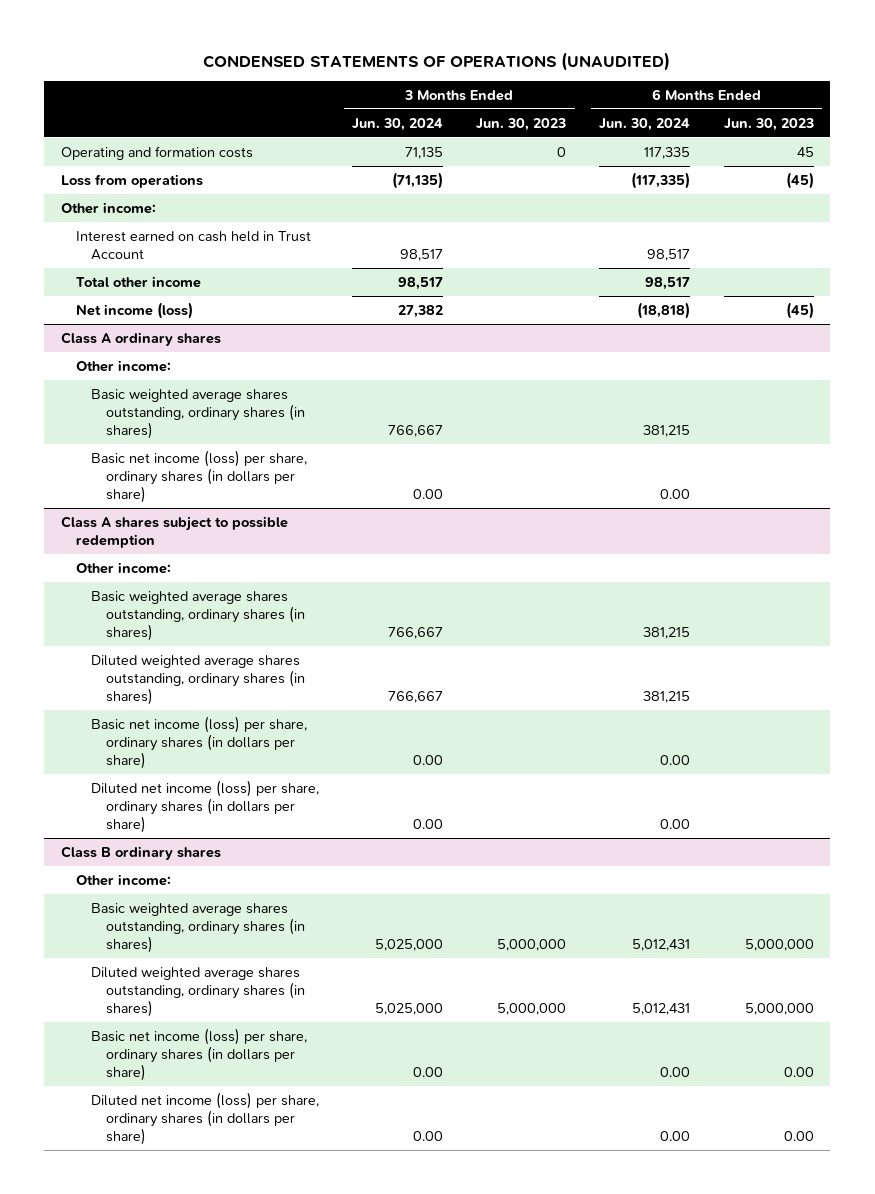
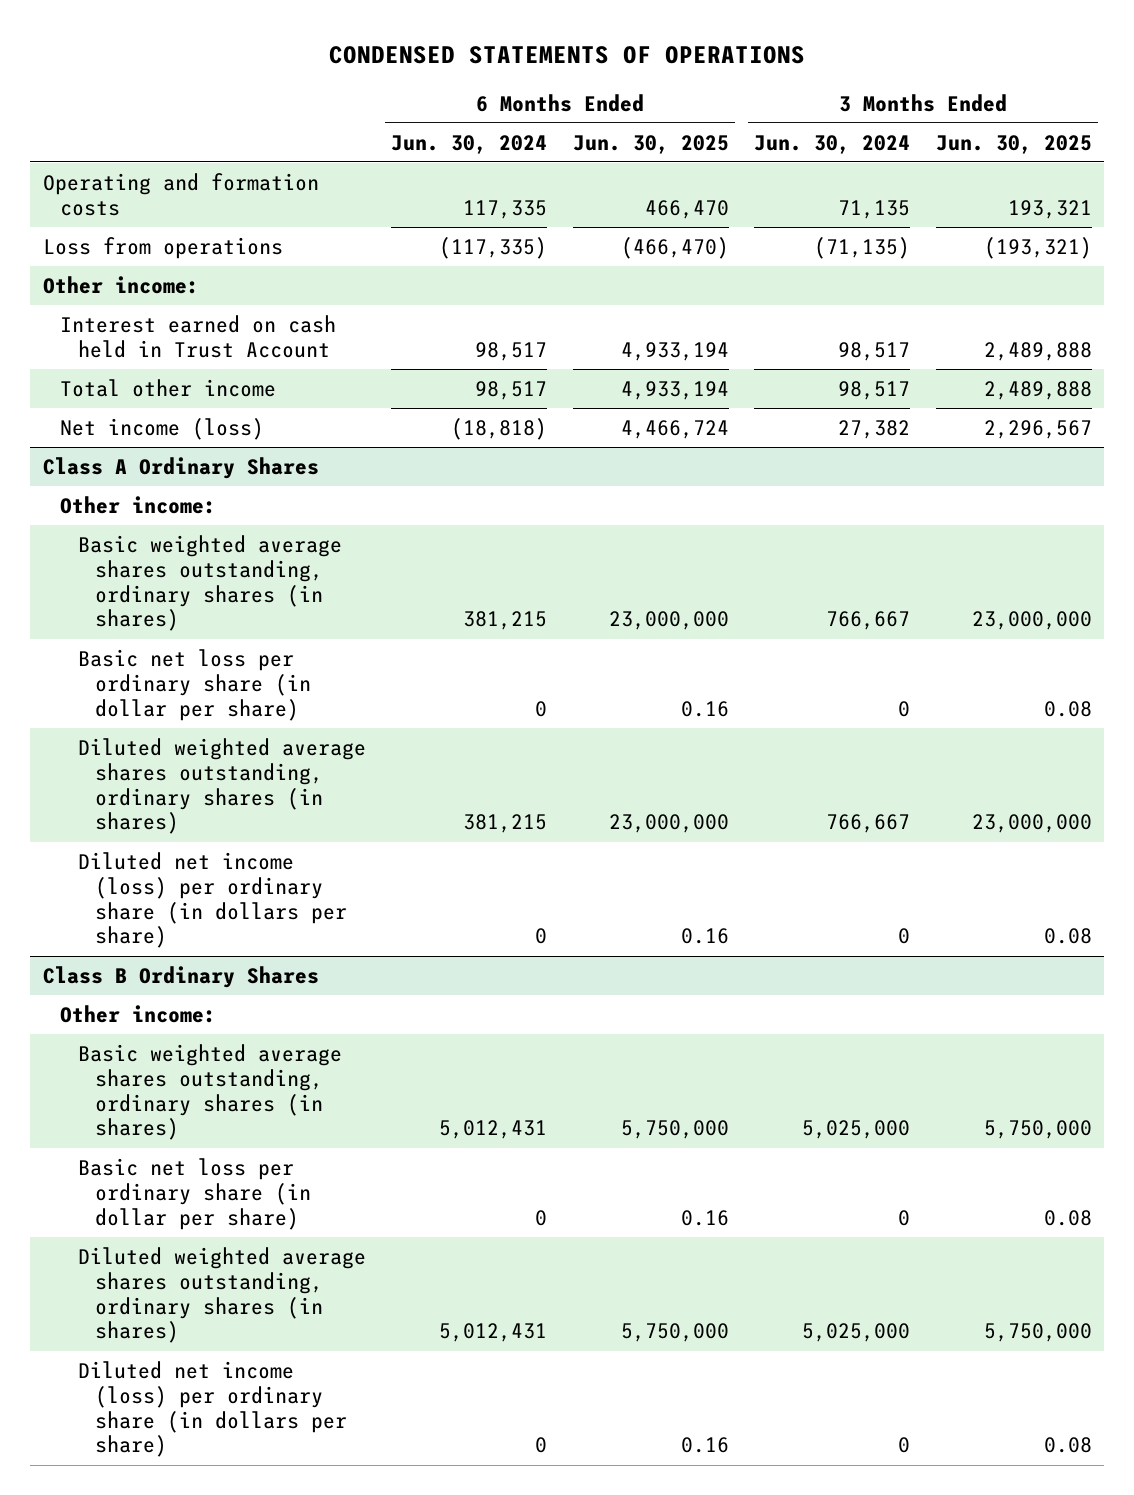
- CONDENSED STATEMENTS OF OPERATIONS (UNAUDITED)
+ CONDENSED STATEMENTS OF OPERATIONS
- | 3 Months Ended Jun. 30, 2024 | 3 Months Ended Jun. 30, 2023 | 6 Months Ended Jun. 30, 2024 | 6 Months Ended Jun. 30, 2023
+ | 6 Months Ended Jun. 30, 2024 | 6 Months Ended Jun. 30, 2025 | 3 Months Ended Jun. 30, 2024 | 3 Months Ended Jun. 30, 2025
- Class A ordinary shares
- Other income:
- Basic weighted average shares outstanding, ordinary shares (in shares) | 766,667 | | 381,215 |
- Basic net income (loss) per share, ordinary shares (in dollars per share) | 0.00 | | 0.00 |
- Class A shares subject to possible redemption
+ Class A Ordinary Shares
+ Basic net loss per ordinary share (in dollar per share) | 0 | 0.16 | 0 | 0.08
- Basic net income (loss) per share, ordinary shares (in dollars per share) | 0.00 | | 0.00 |
- Diluted net income (loss) per share, ordinary shares (in dollars per share) | 0.00 | | 0.00 |
- Class B ordinary shares
+ Diluted net income (loss) per ordinary share (in dollars per share) | 0 | 0.16 | 0 | 0.08
+ Class B Ordinary Shares
+ Basic net loss per ordinary share (in dollar per share) | 0 | 0.16 | 0 | 0.08
- Basic net income (loss) per share, ordinary shares (in dollars per share) | 0.00 | | 0.00 | 0.00
- Diluted net income (loss) per share, ordinary shares (in dollars per share) | 0.00 | | 0.00 | 0.00
+ Diluted net income (loss) per ordinary share (in dollars per share) | 0 | 0.16 | 0 | 0.08

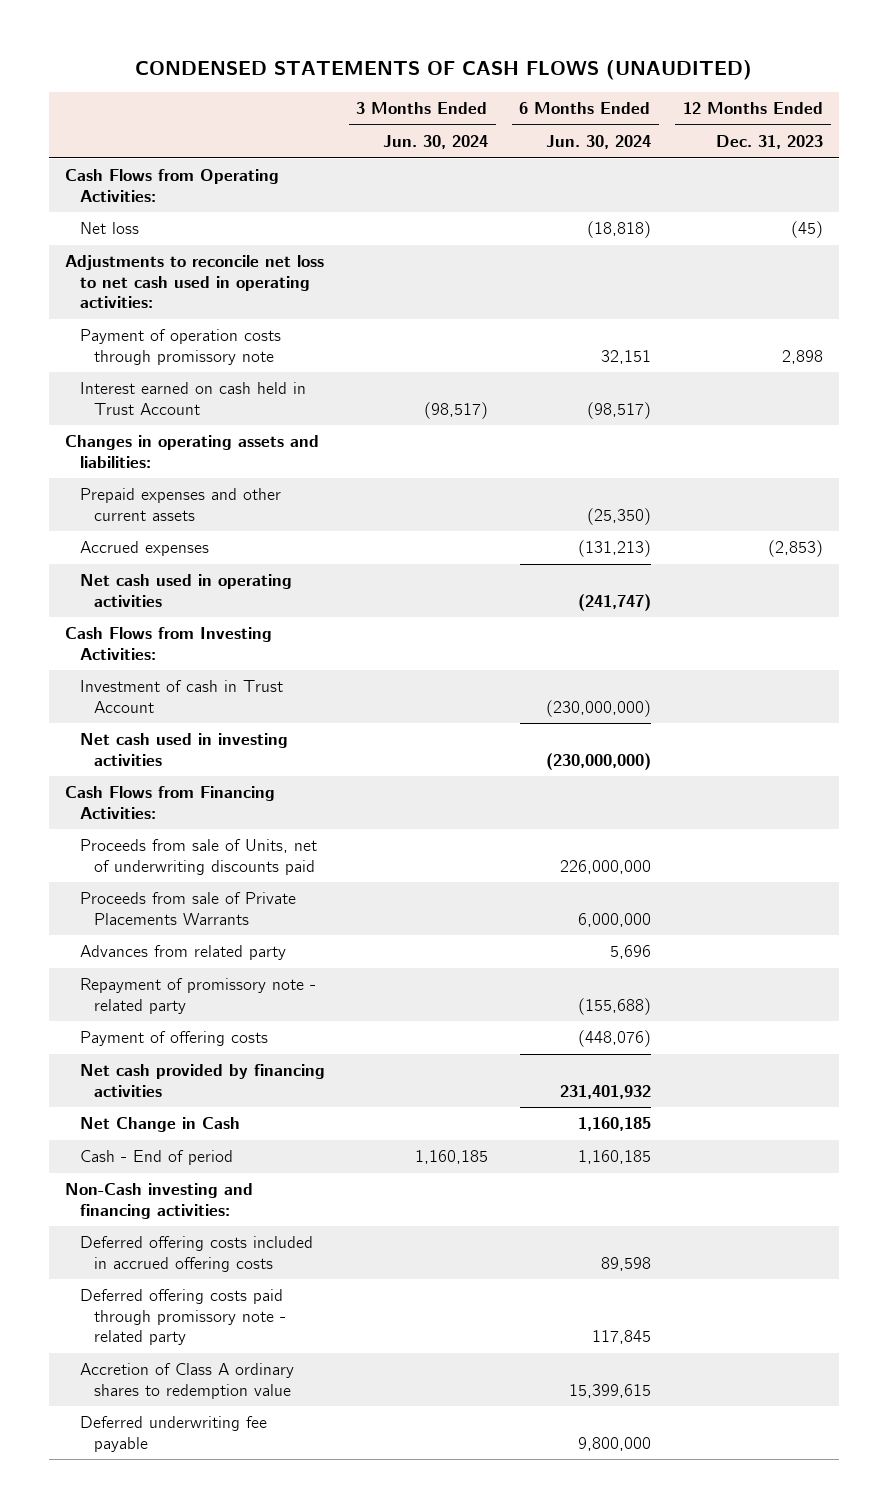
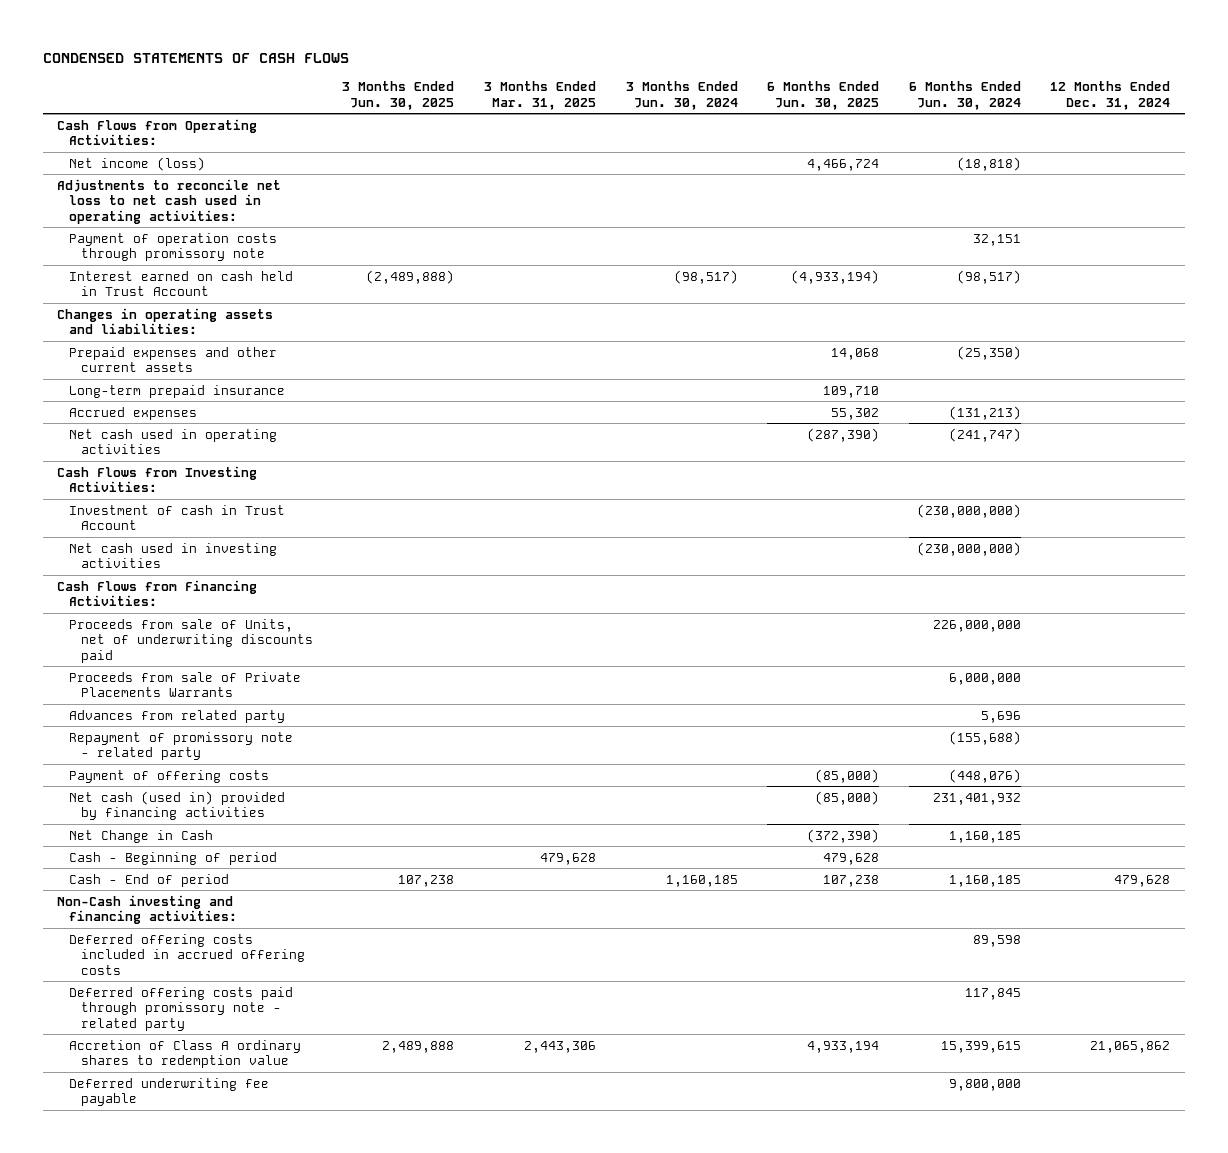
- CONDENSED STATEMENTS OF CASH FLOWS (UNAUDITED)
+ CONDENSED STATEMENTS OF CASH FLOWS
- | 3 Months Ended Jun. 30, 2024 | 6 Months Ended Jun. 30, 2024 | 12 Months Ended Dec. 31, 2023
+ | 3 Months Ended Jun. 30, 2025 | 3 Months Ended Mar. 31, 2025 | 3 Months Ended Jun. 30, 2024 | 6 Months Ended Jun. 30, 2025 | 6 Months Ended Jun. 30, 2024 | 12 Months Ended Dec. 31, 2024
- Net loss | | (18,818) | (45)
+ Net income (loss) | | | | 4,466,724 | (18,818) |
+ Long-term prepaid insurance | | | | 109,710 | |
- Net cash provided by financing activities | | 231,401,932 |
+ Net cash (used in) provided by financing activities | | | | (85,000) | 231,401,932 |
+ Cash - Beginning of period | | 479,628 | | 479,628 | |

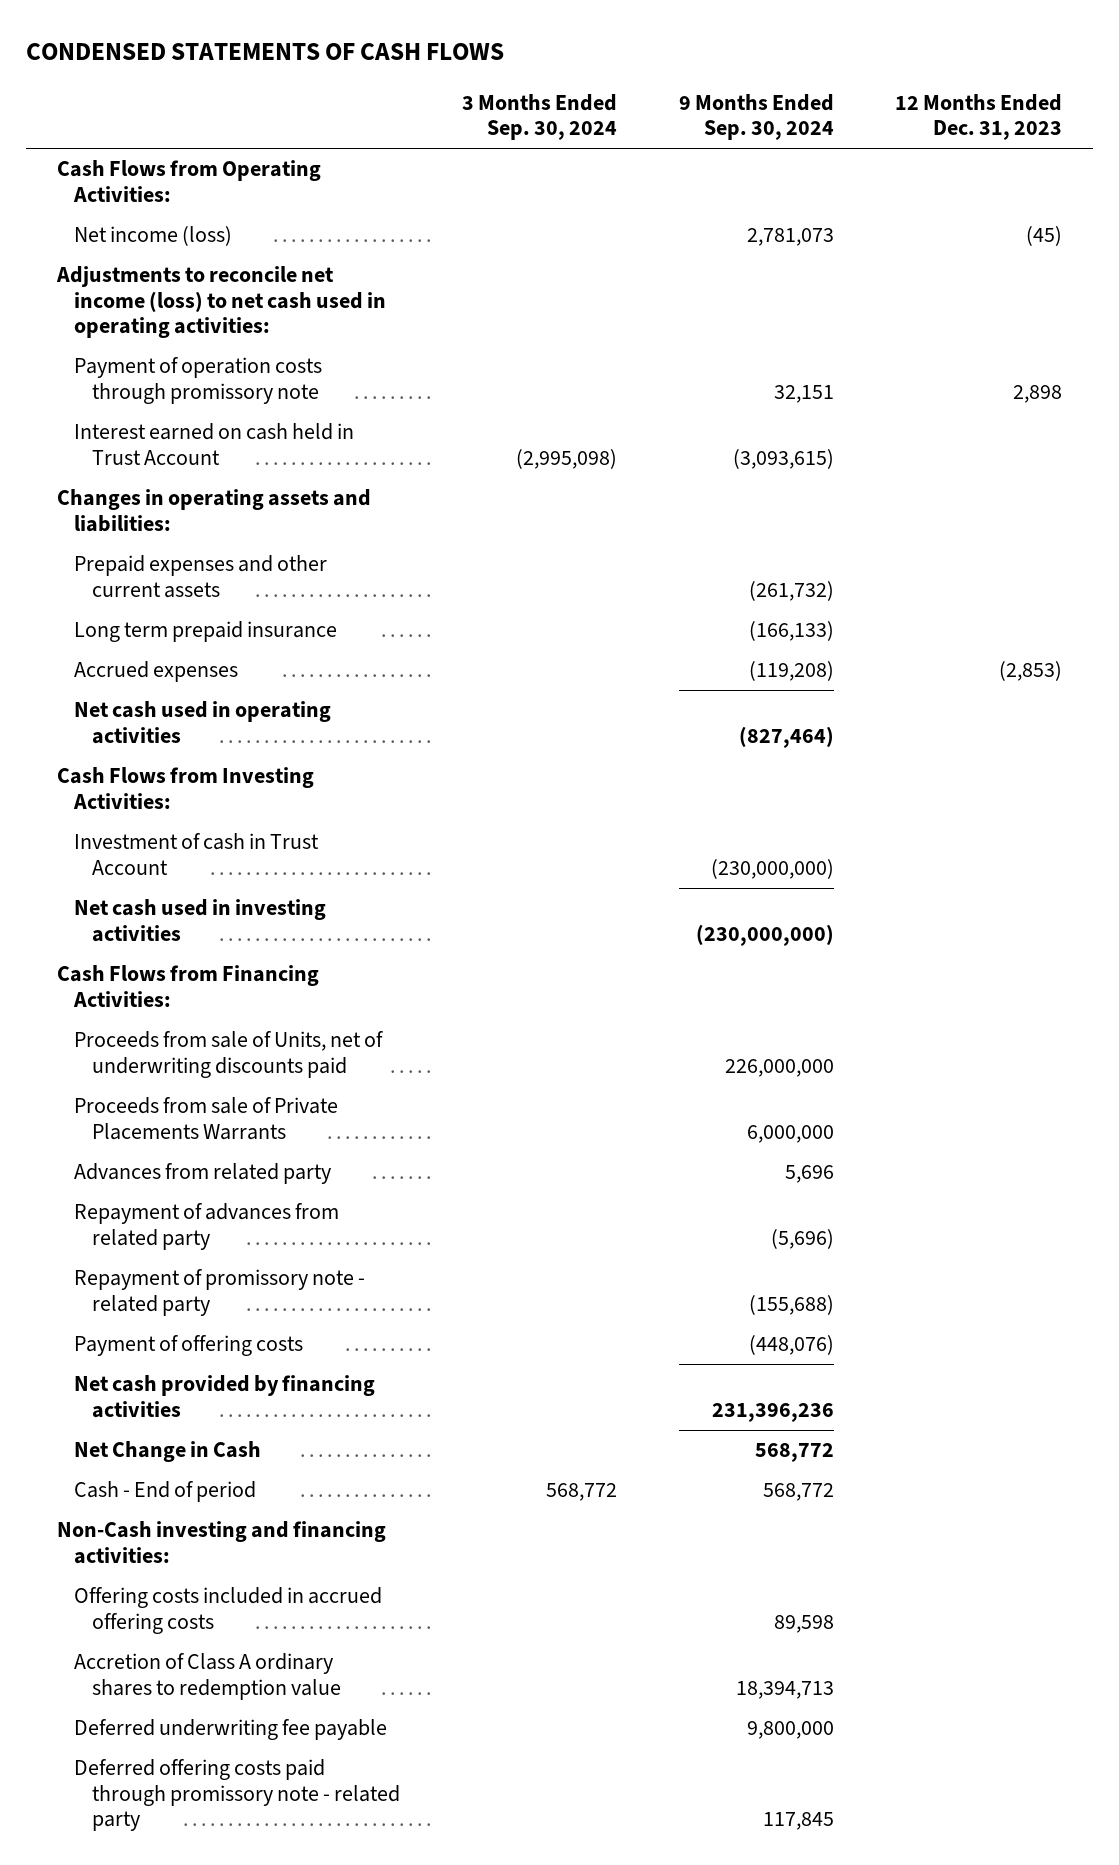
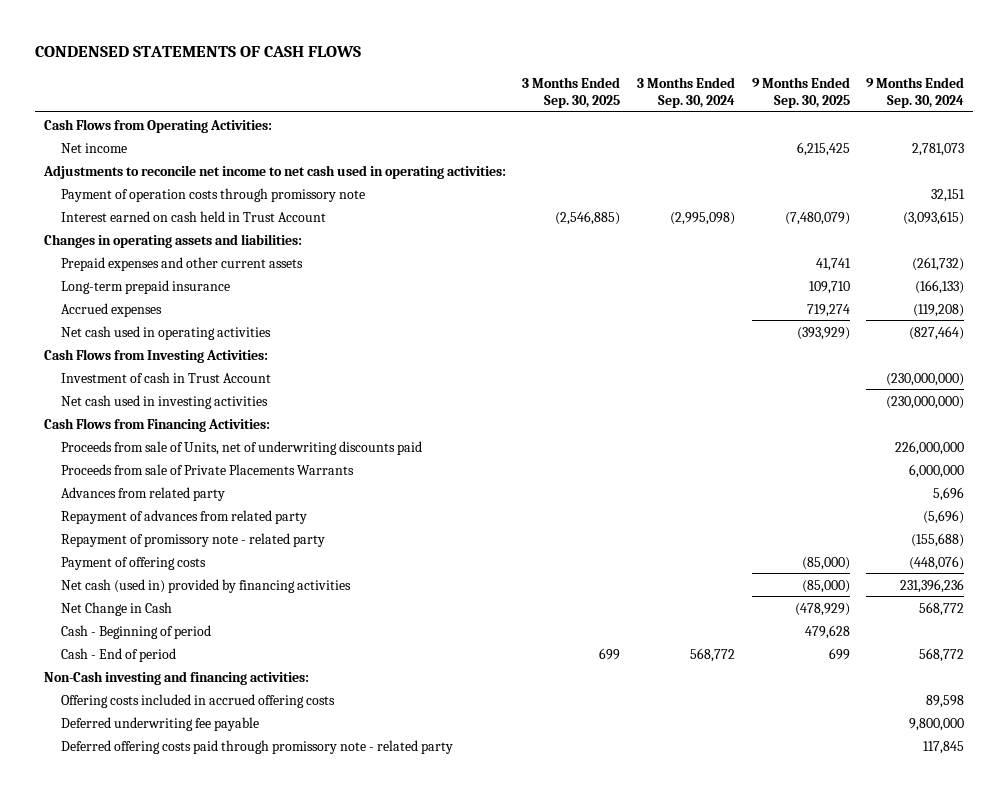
- | 3 Months Ended Sep. 30, 2024 | 9 Months Ended Sep. 30, 2024 | 12 Months Ended Dec. 31, 2023
+ | 3 Months Ended Sep. 30, 2025 | 3 Months Ended Sep. 30, 2024 | 9 Months Ended Sep. 30, 2025 | 9 Months Ended Sep. 30, 2024
- Net income (loss) | | 2,781,073 | (45)
- Adjustments to reconcile net income (loss) to net cash used in operating activities:
+ Net income | | | 6,215,425 | 2,781,073
+ Adjustments to reconcile net income to net cash used in operating activities:
- Long term prepaid insurance | | (166,133) |
+ Long-term prepaid insurance | | | 109,710 | (166,133)
- Net cash provided by financing activities | | 231,396,236 |
+ Net cash (used in) provided by financing activities | | | (85,000) | 231,396,236
+ Cash - Beginning of period | | | 479,628 |
- Accretion of Class A ordinary shares to redemption value | | 18,394,713 |

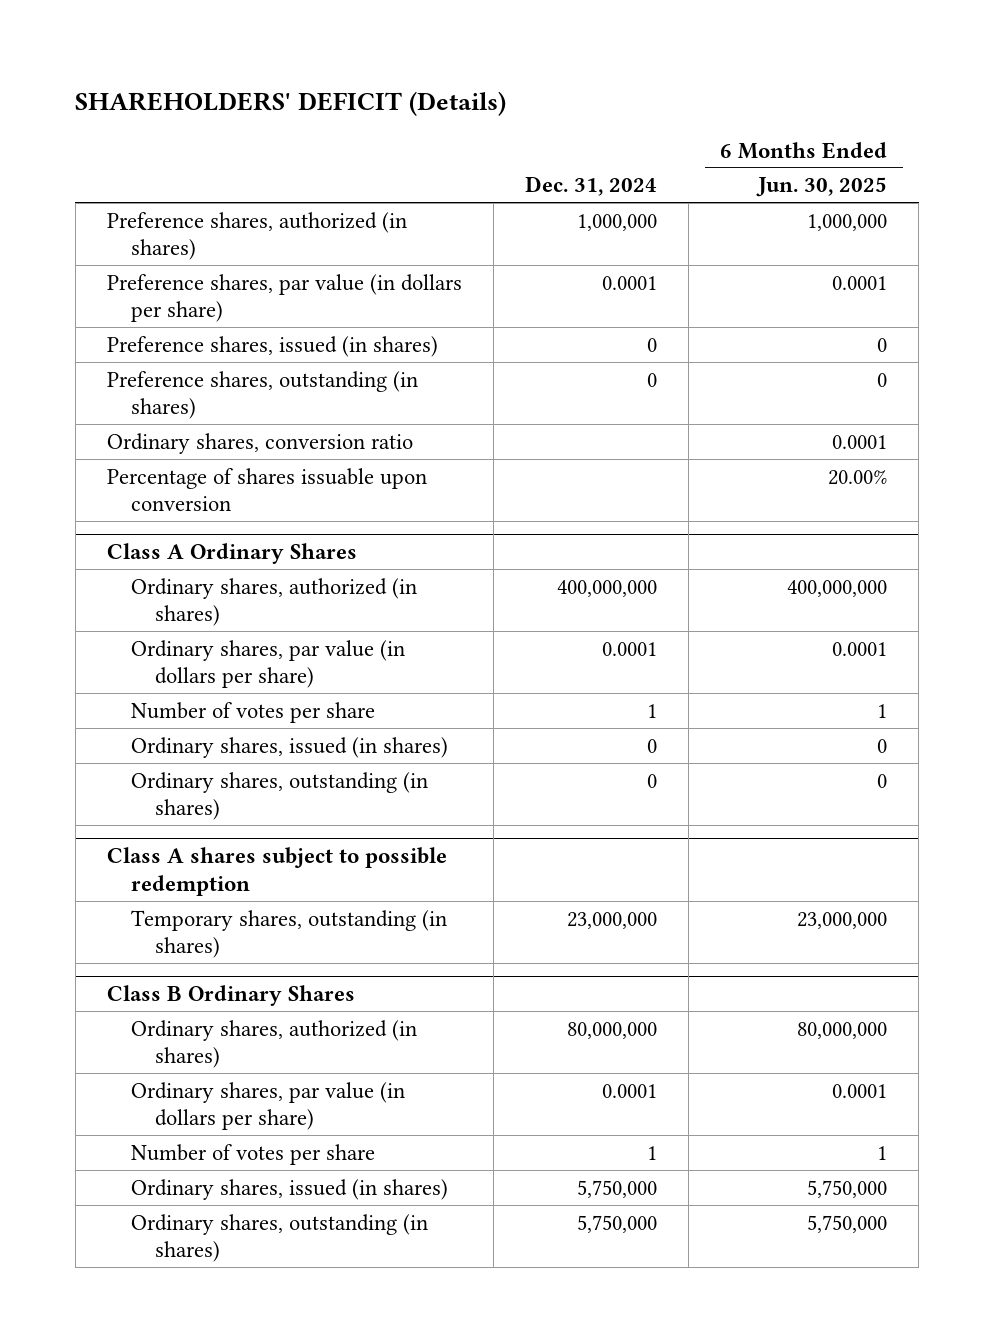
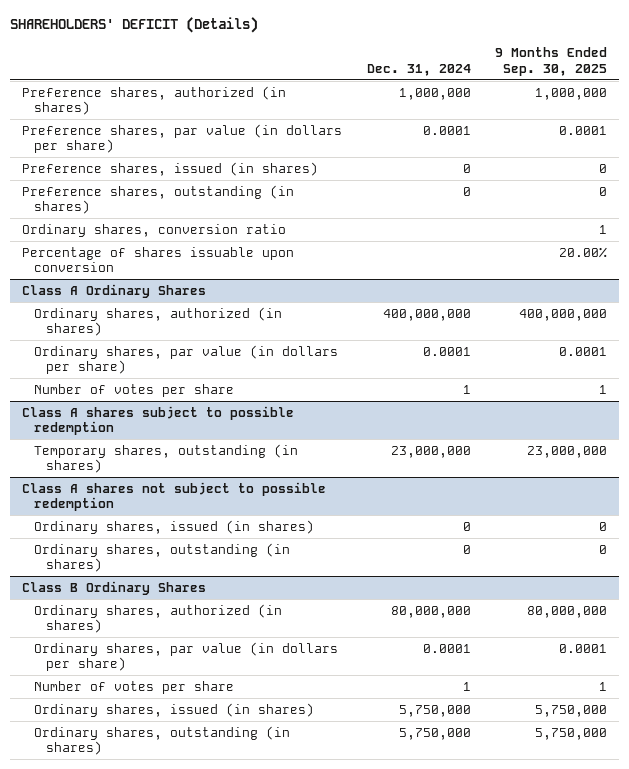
- | Dec. 31, 2024 | 6 Months Ended Jun. 30, 2025
+ | Dec. 31, 2024 | 9 Months Ended Sep. 30, 2025
@ Class A Ordinary Shares
- Ordinary shares, issued (in shares) | 0 | 0
- Ordinary shares, outstanding (in shares) | 0 | 0
+ Class A shares not subject to possible redemption
+ Ordinary shares, issued (in shares) | 0 | 0
+ Ordinary shares, outstanding (in shares) | 0 | 0

